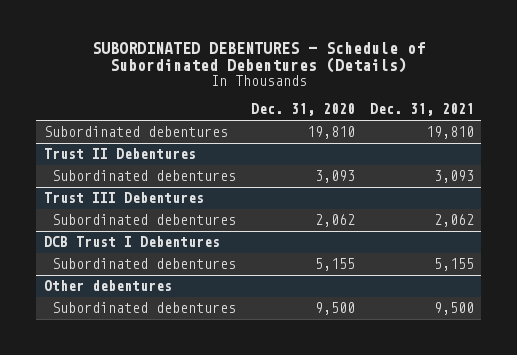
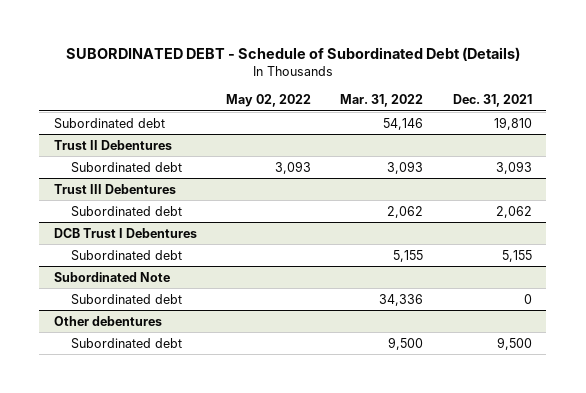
- SUBORDINATED DEBENTURES - Schedule of Subordinated Debentures (Details)
+ SUBORDINATED DEBT - Schedule of Subordinated Debt (Details)
- | Dec. 31, 2020 | Dec. 31, 2021
+ | May 02, 2022 | Mar. 31, 2022 | Dec. 31, 2021
- Subordinated debentures | 19,810 | 19,810
+ Subordinated debt | | 54,146 | 19,810
@ Trust II Debentures
- Subordinated debentures | 3,093 | 3,093
+ Subordinated debt | 3,093 | 3,093 | 3,093
@ Trust III Debentures
- Subordinated debentures | 2,062 | 2,062
+ Subordinated debt | | 2,062 | 2,062
@ DCB Trust I Debentures
- Subordinated debentures | 5,155 | 5,155
+ Subordinated debt | | 5,155 | 5,155
+ Subordinated Note
+ Subordinated debt | | 34,336 | 0
@ Other debentures
- Subordinated debentures | 9,500 | 9,500
+ Subordinated debt | | 9,500 | 9,500

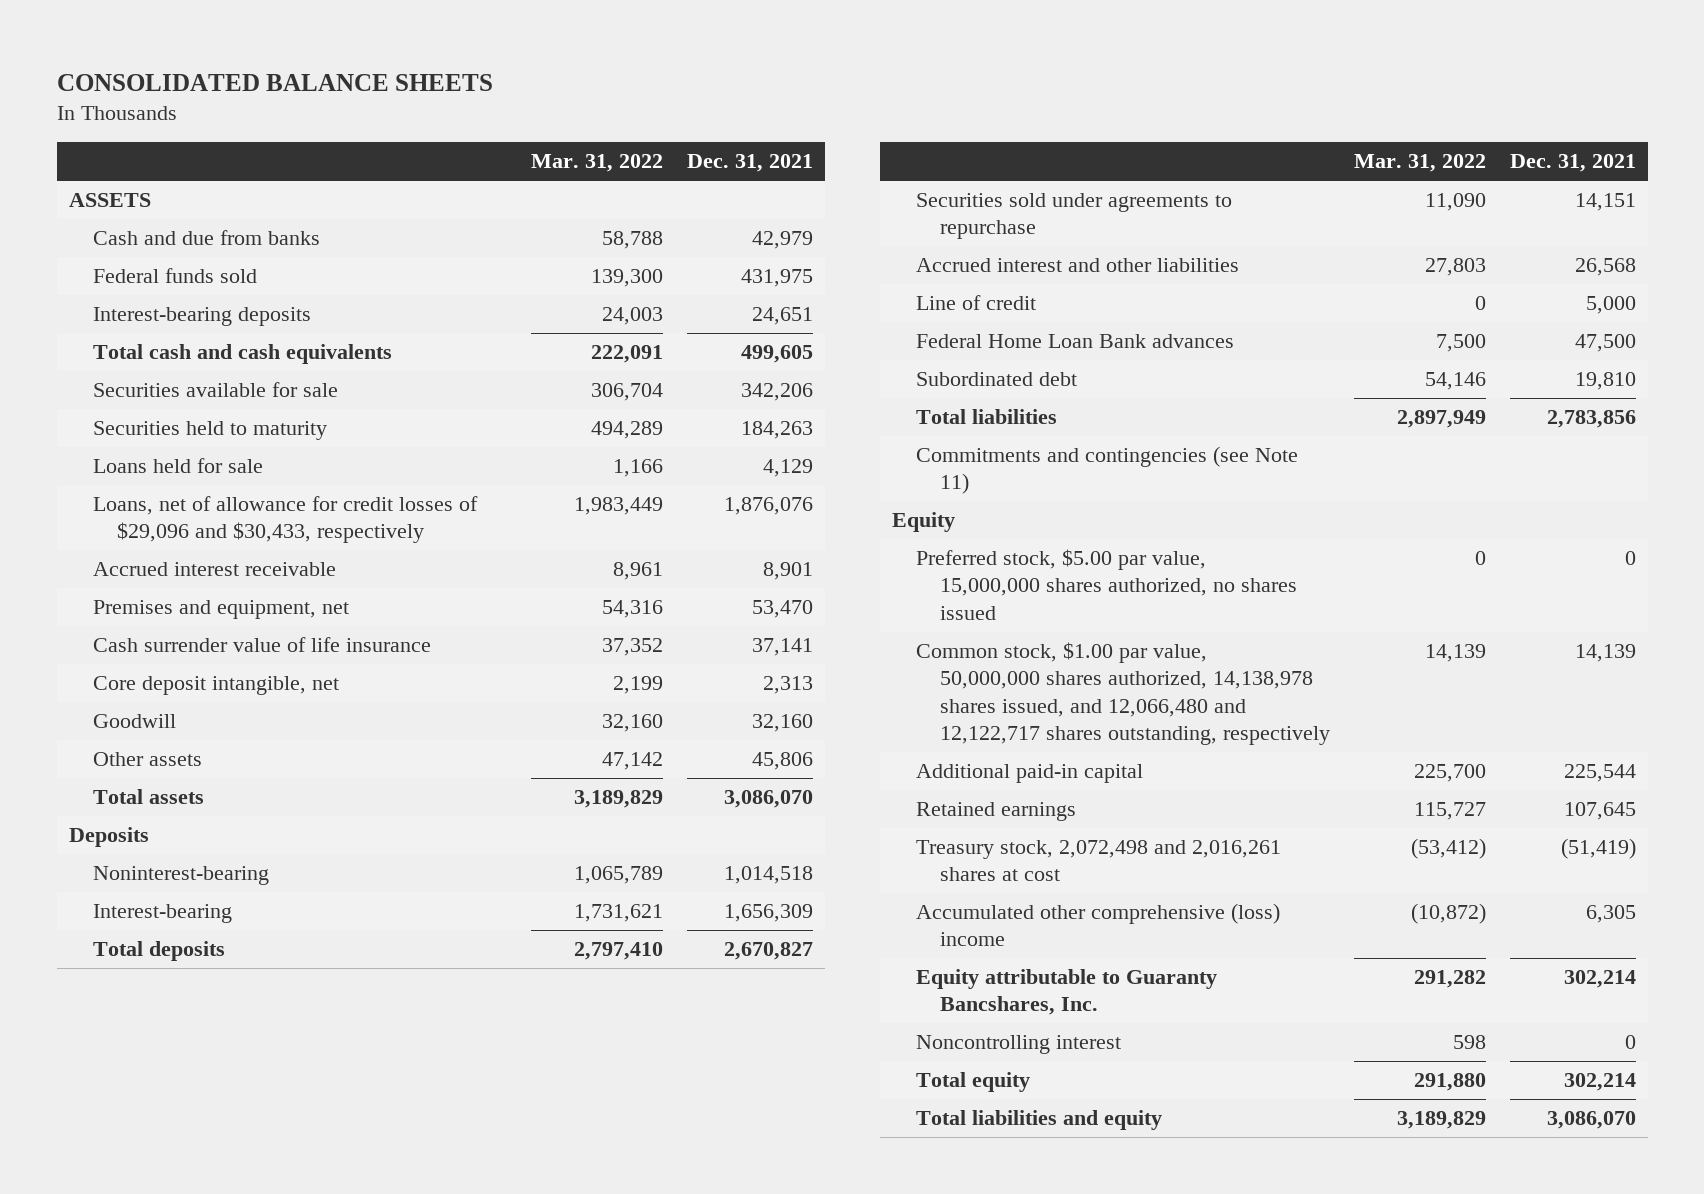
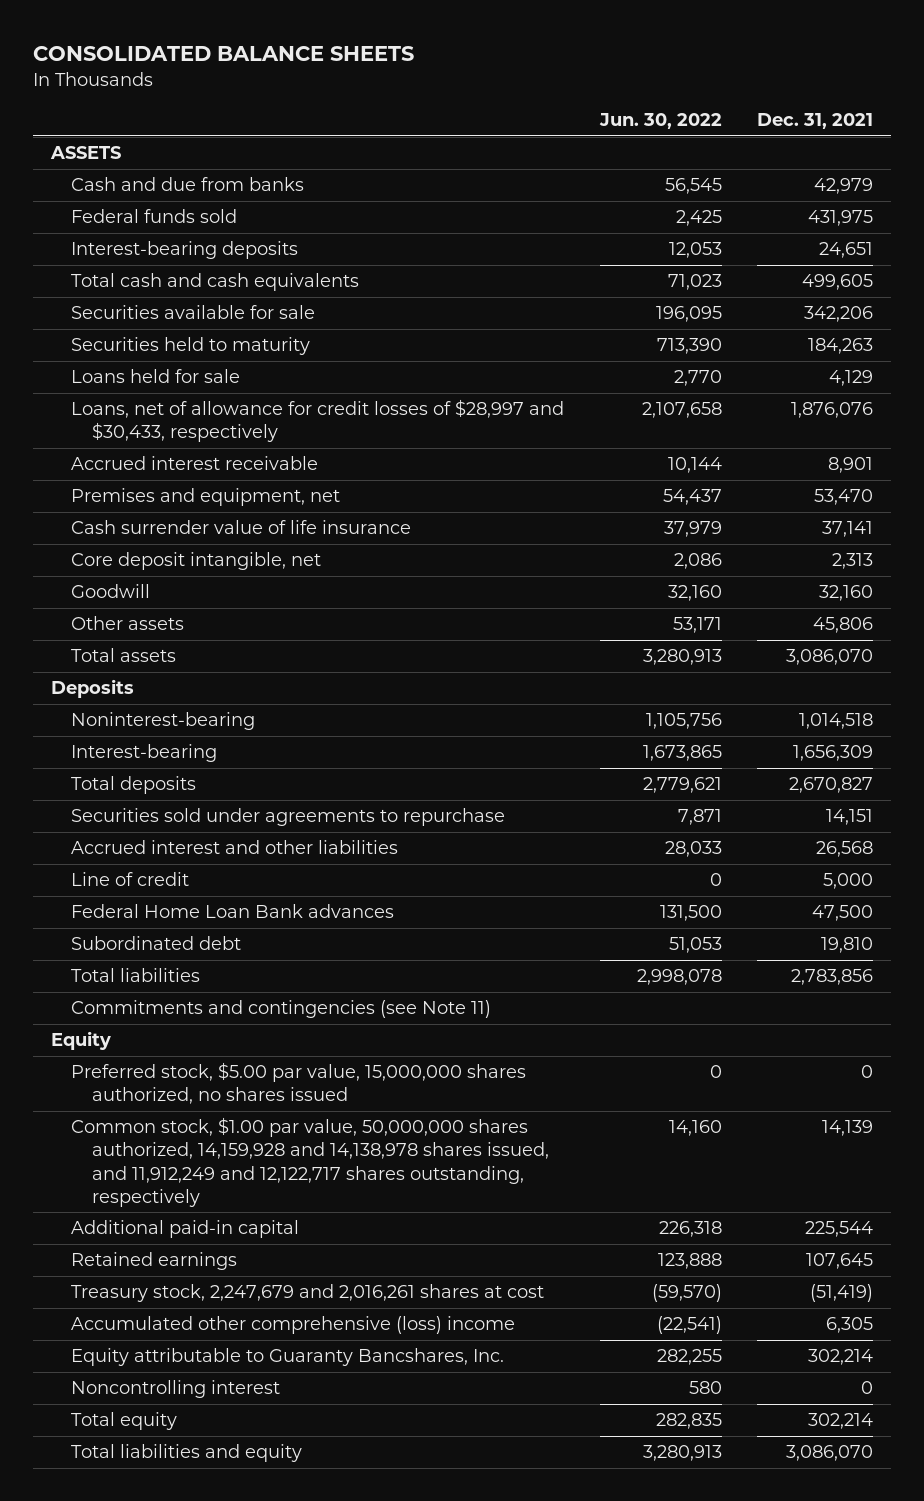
- | Mar. 31, 2022 | Dec. 31, 2021
+ | Jun. 30, 2022 | Dec. 31, 2021
- Loans, net of allowance for credit losses of $29,096 and $30,433, respectively | 1,983,449 | 1,876,076
+ Loans, net of allowance for credit losses of $28,997 and $30,433, respectively | 2,107,658 | 1,876,076
- Common stock, $1.00 par value, 50,000,000 shares authorized, 14,138,978 shares issued, and 12,066,480 and 12,122,717 shares outstanding, respectively | 14,139 | 14,139
+ Common stock, $1.00 par value, 50,000,000 shares authorized, 14,159,928 and 14,138,978 shares issued, and 11,912,249 and 12,122,717 shares outstanding, respectively | 14,160 | 14,139
- Treasury stock, 2,072,498 and 2,016,261 shares at cost | (53,412) | (51,419)
+ Treasury stock, 2,247,679 and 2,016,261 shares at cost | (59,570) | (51,419)

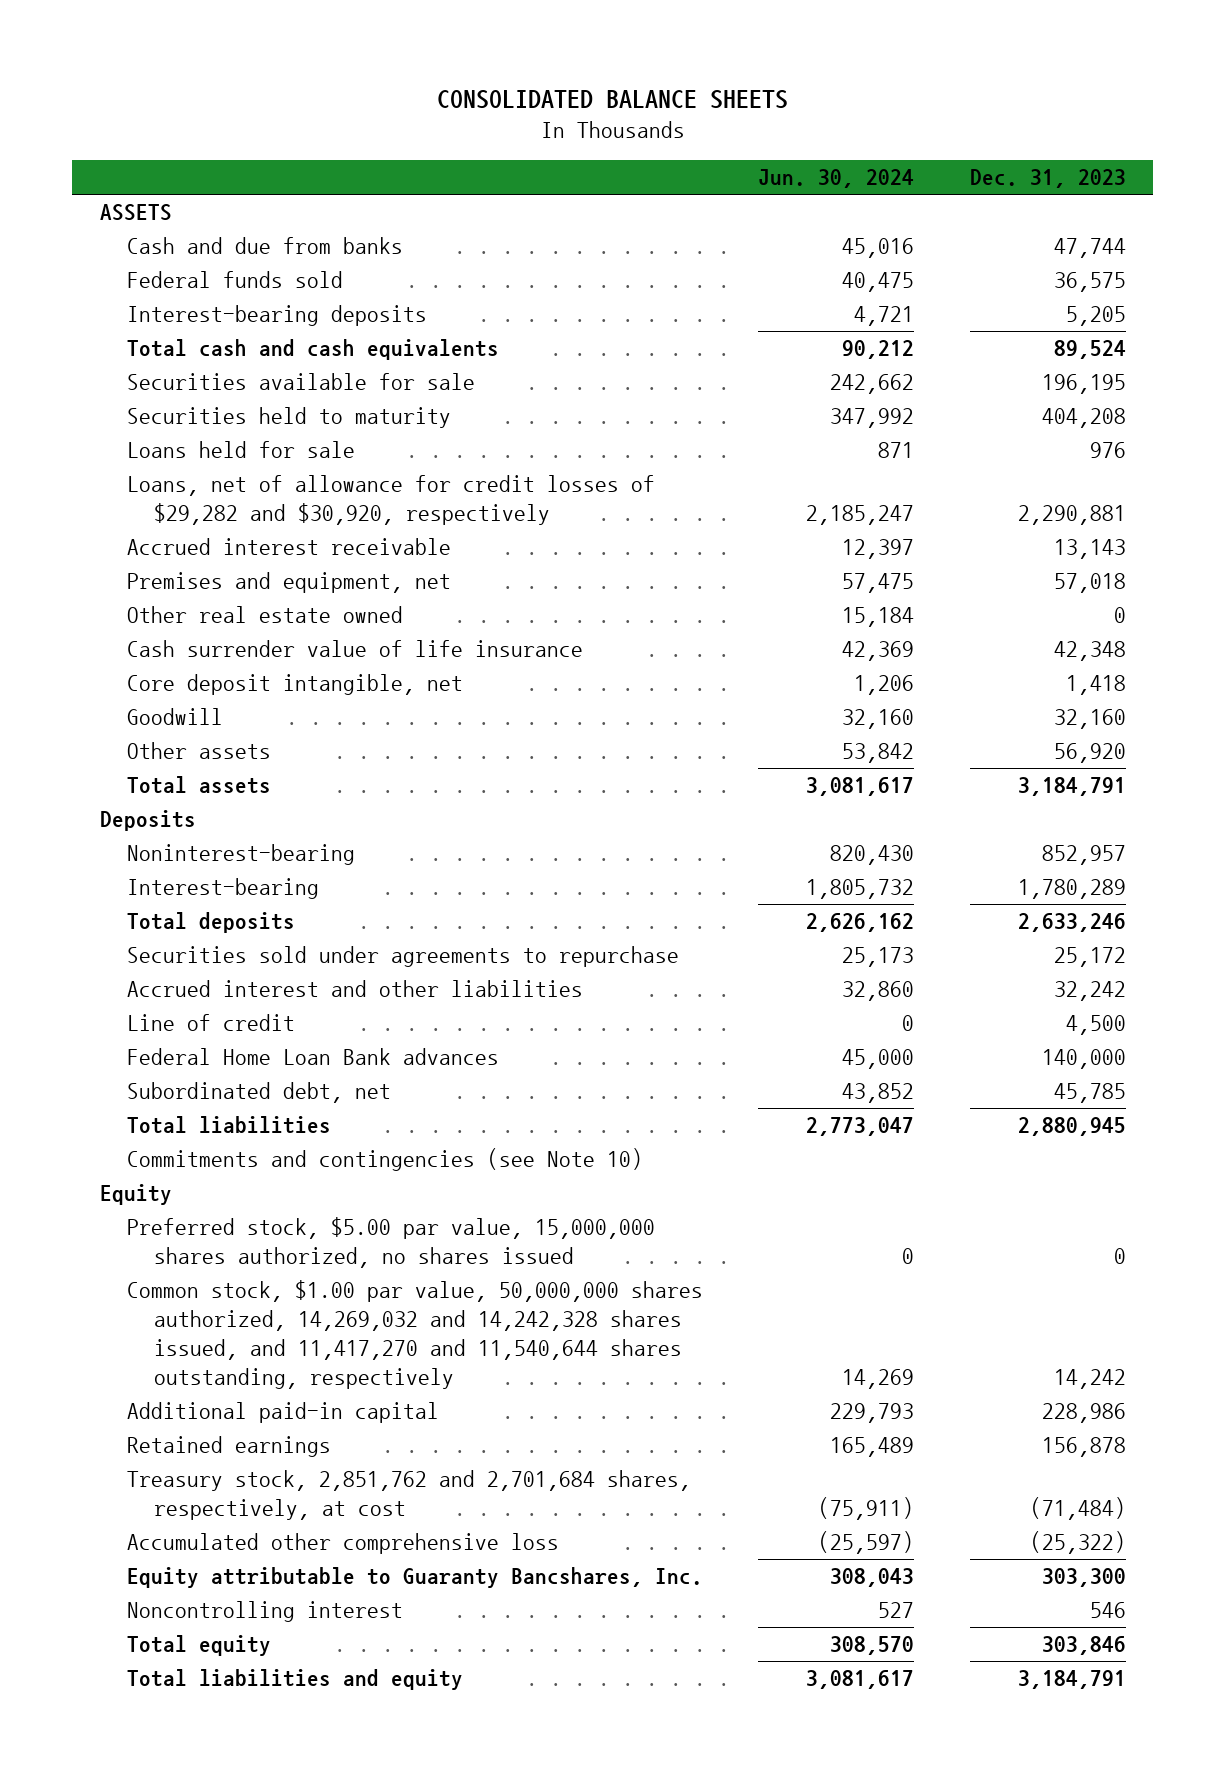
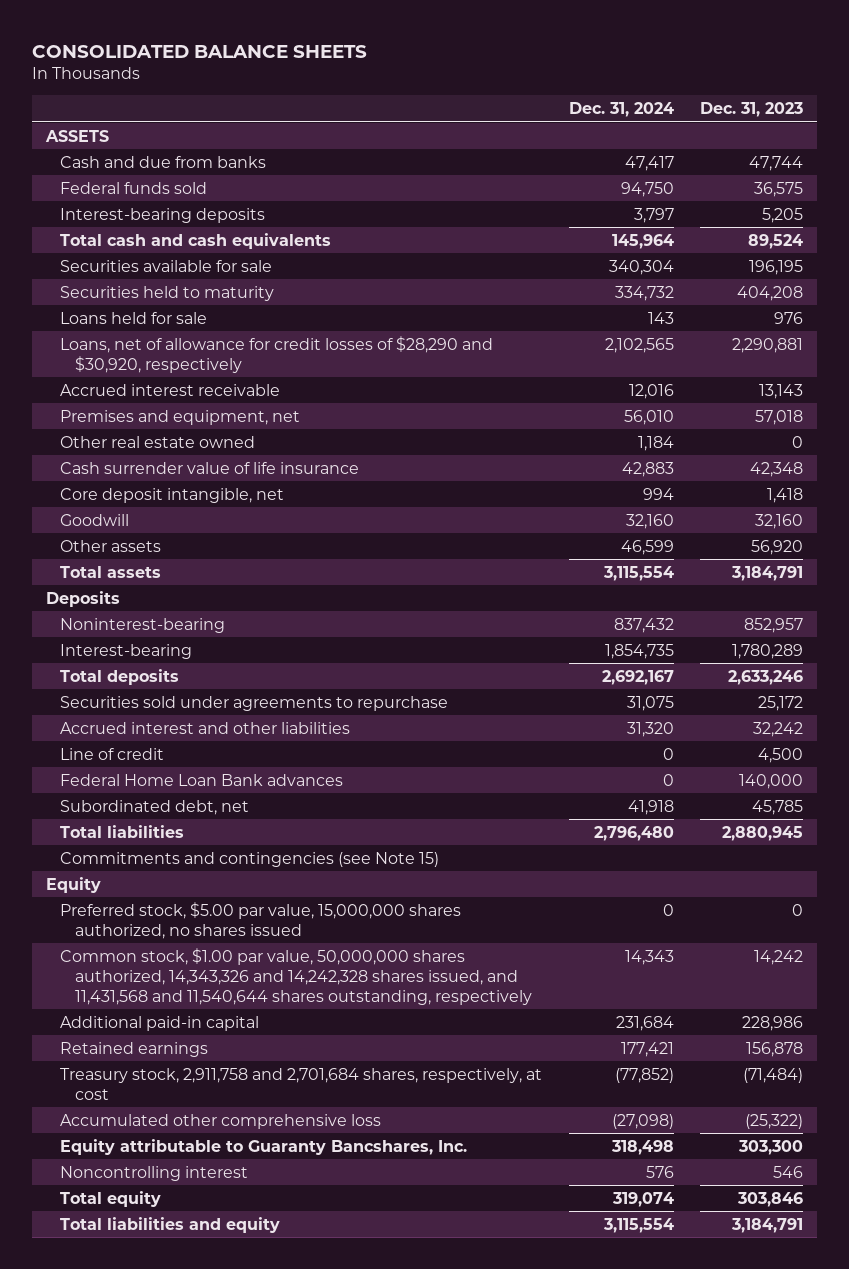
- | Jun. 30, 2024 | Dec. 31, 2023
+ | Dec. 31, 2024 | Dec. 31, 2023
- Loans, net of allowance for credit losses of $29,282 and $30,920, respectively | 2,185,247 | 2,290,881
+ Loans, net of allowance for credit losses of $28,290 and $30,920, respectively | 2,102,565 | 2,290,881
- Commitments and contingencies (see Note 10)
+ Commitments and contingencies (see Note 15)
- Common stock, $1.00 par value, 50,000,000 shares authorized, 14,269,032 and 14,242,328 shares issued, and 11,417,270 and 11,540,644 shares outstanding, respectively | 14,269 | 14,242
+ Common stock, $1.00 par value, 50,000,000 shares authorized, 14,343,326 and 14,242,328 shares issued, and 11,431,568 and 11,540,644 shares outstanding, respectively | 14,343 | 14,242
- Treasury stock, 2,851,762 and 2,701,684 shares, respectively, at cost | (75,911) | (71,484)
+ Treasury stock, 2,911,758 and 2,701,684 shares, respectively, at cost | (77,852) | (71,484)

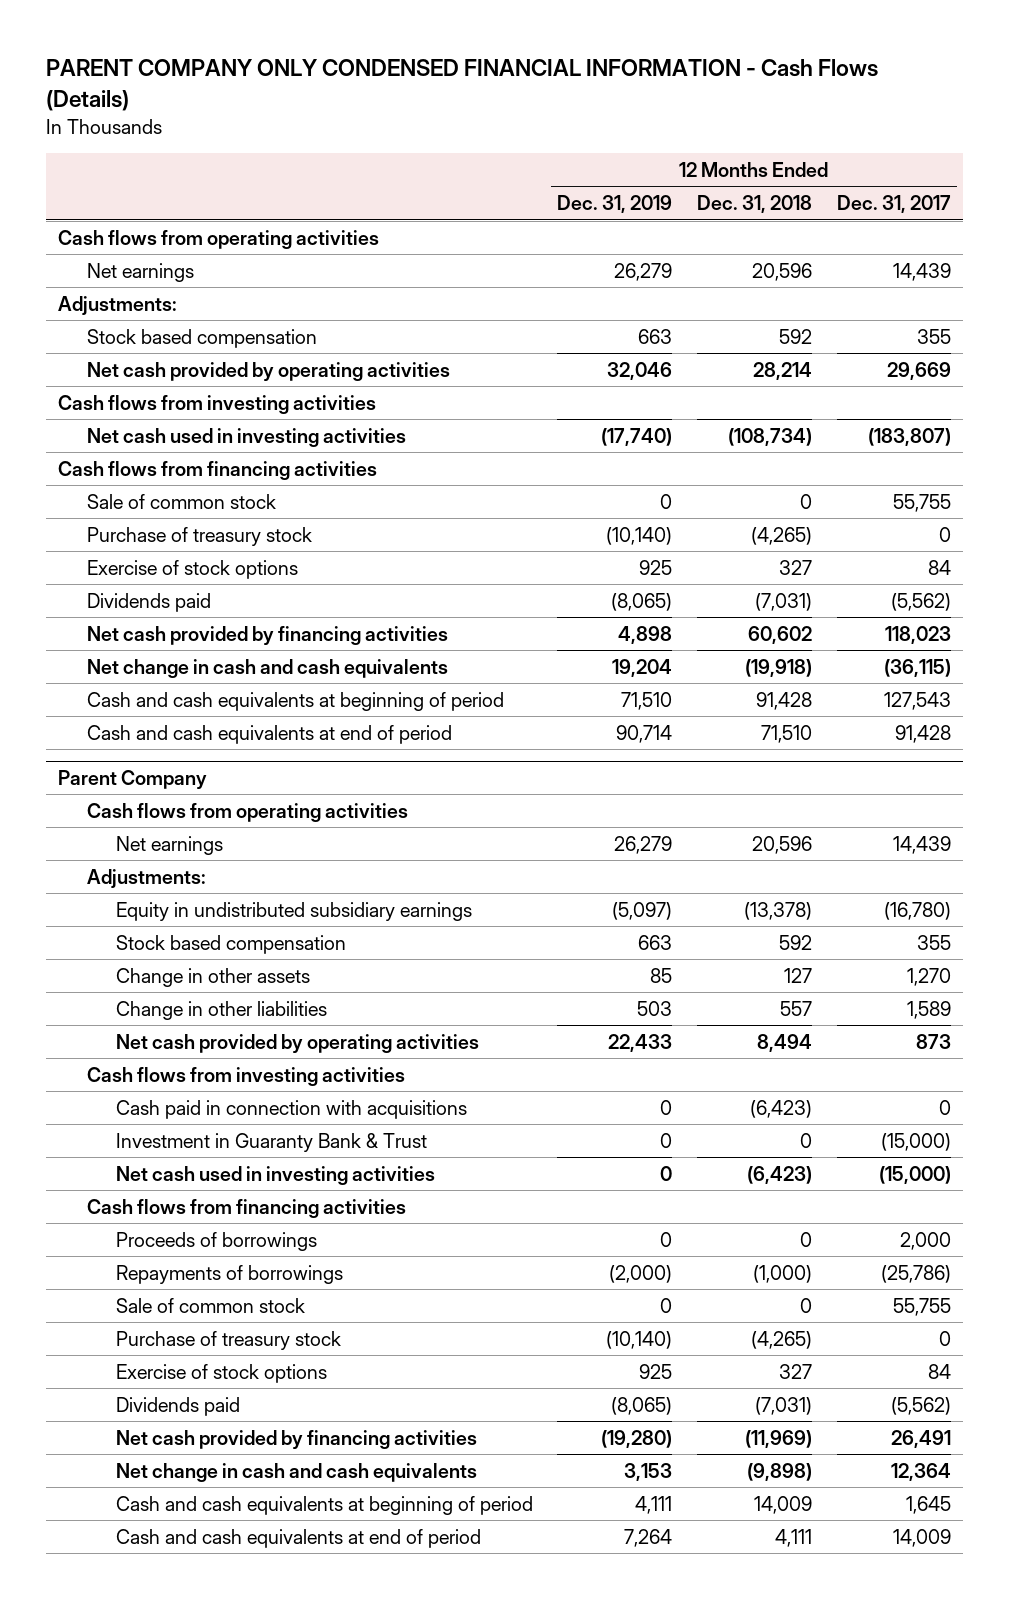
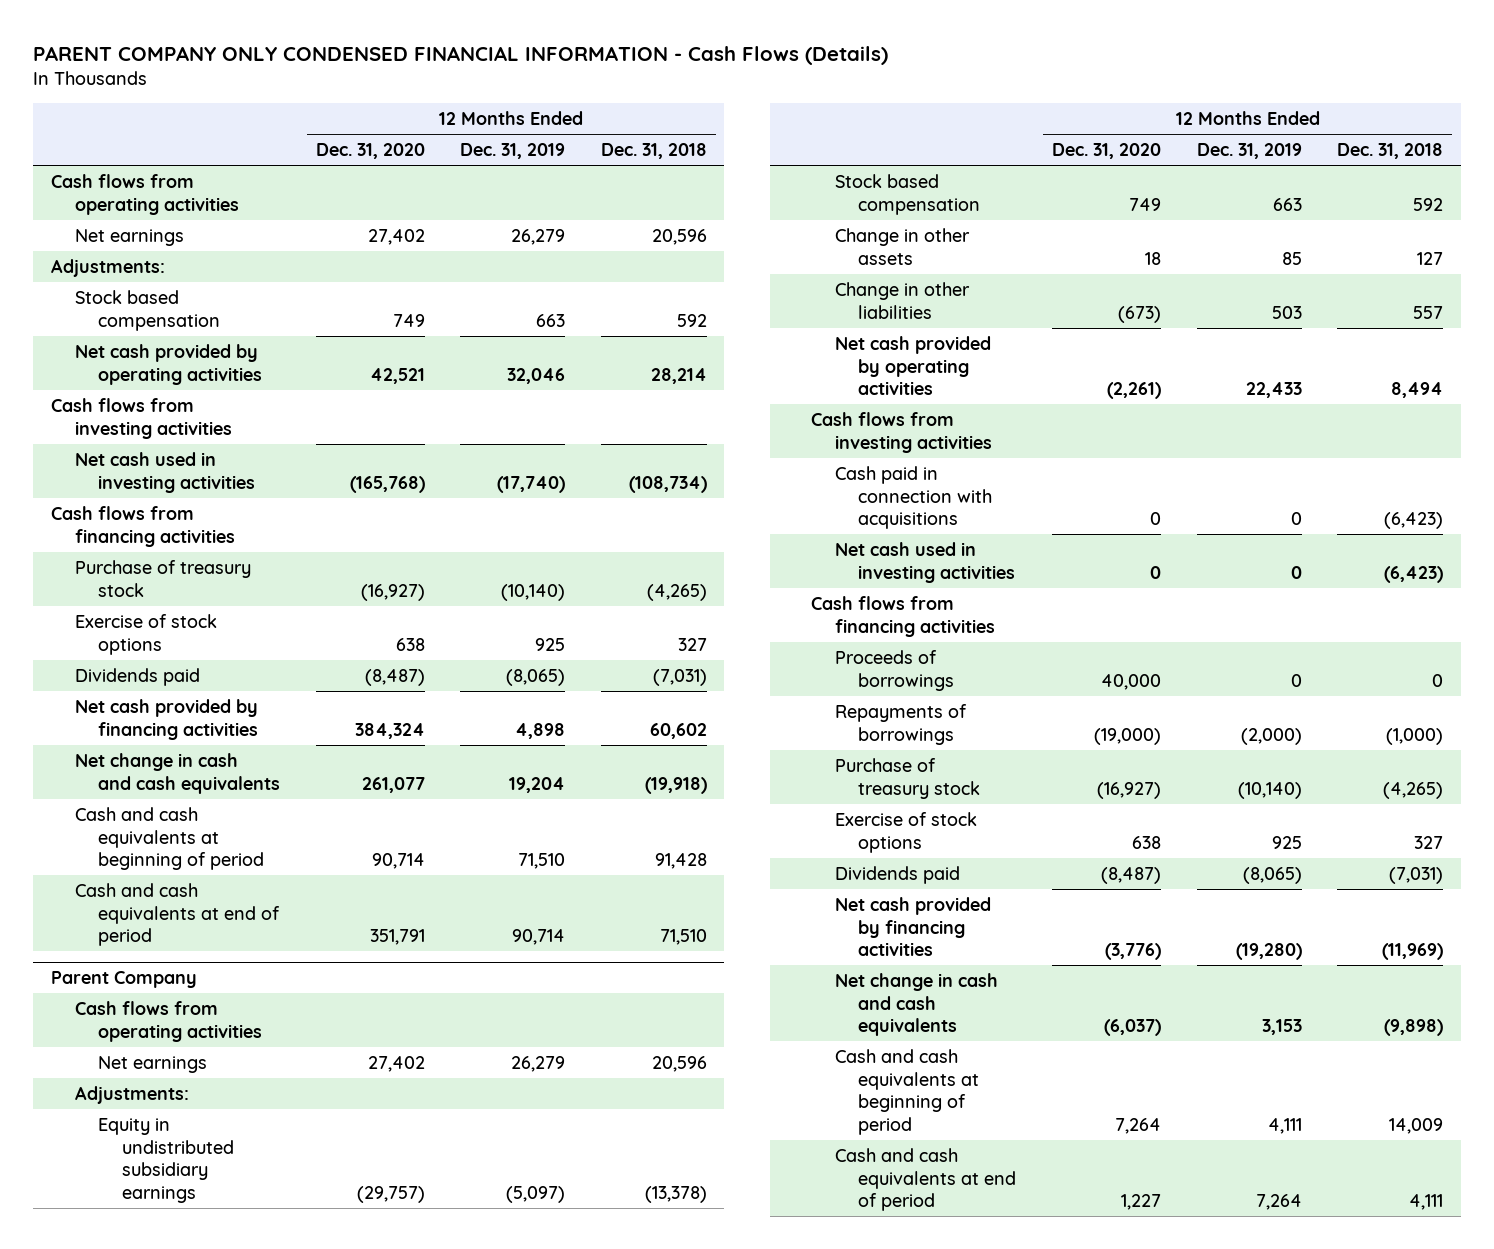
- | 12 Months Ended Dec. 31, 2019 | 12 Months Ended Dec. 31, 2018 | 12 Months Ended Dec. 31, 2017
+ | 12 Months Ended Dec. 31, 2020 | 12 Months Ended Dec. 31, 2019 | 12 Months Ended Dec. 31, 2018
- Sale of common stock | 0 | 0 | 55,755
@ Parent Company
- Investment in Guaranty Bank & Trust | 0 | 0 | (15,000)
- Sale of common stock | 0 | 0 | 55,755

